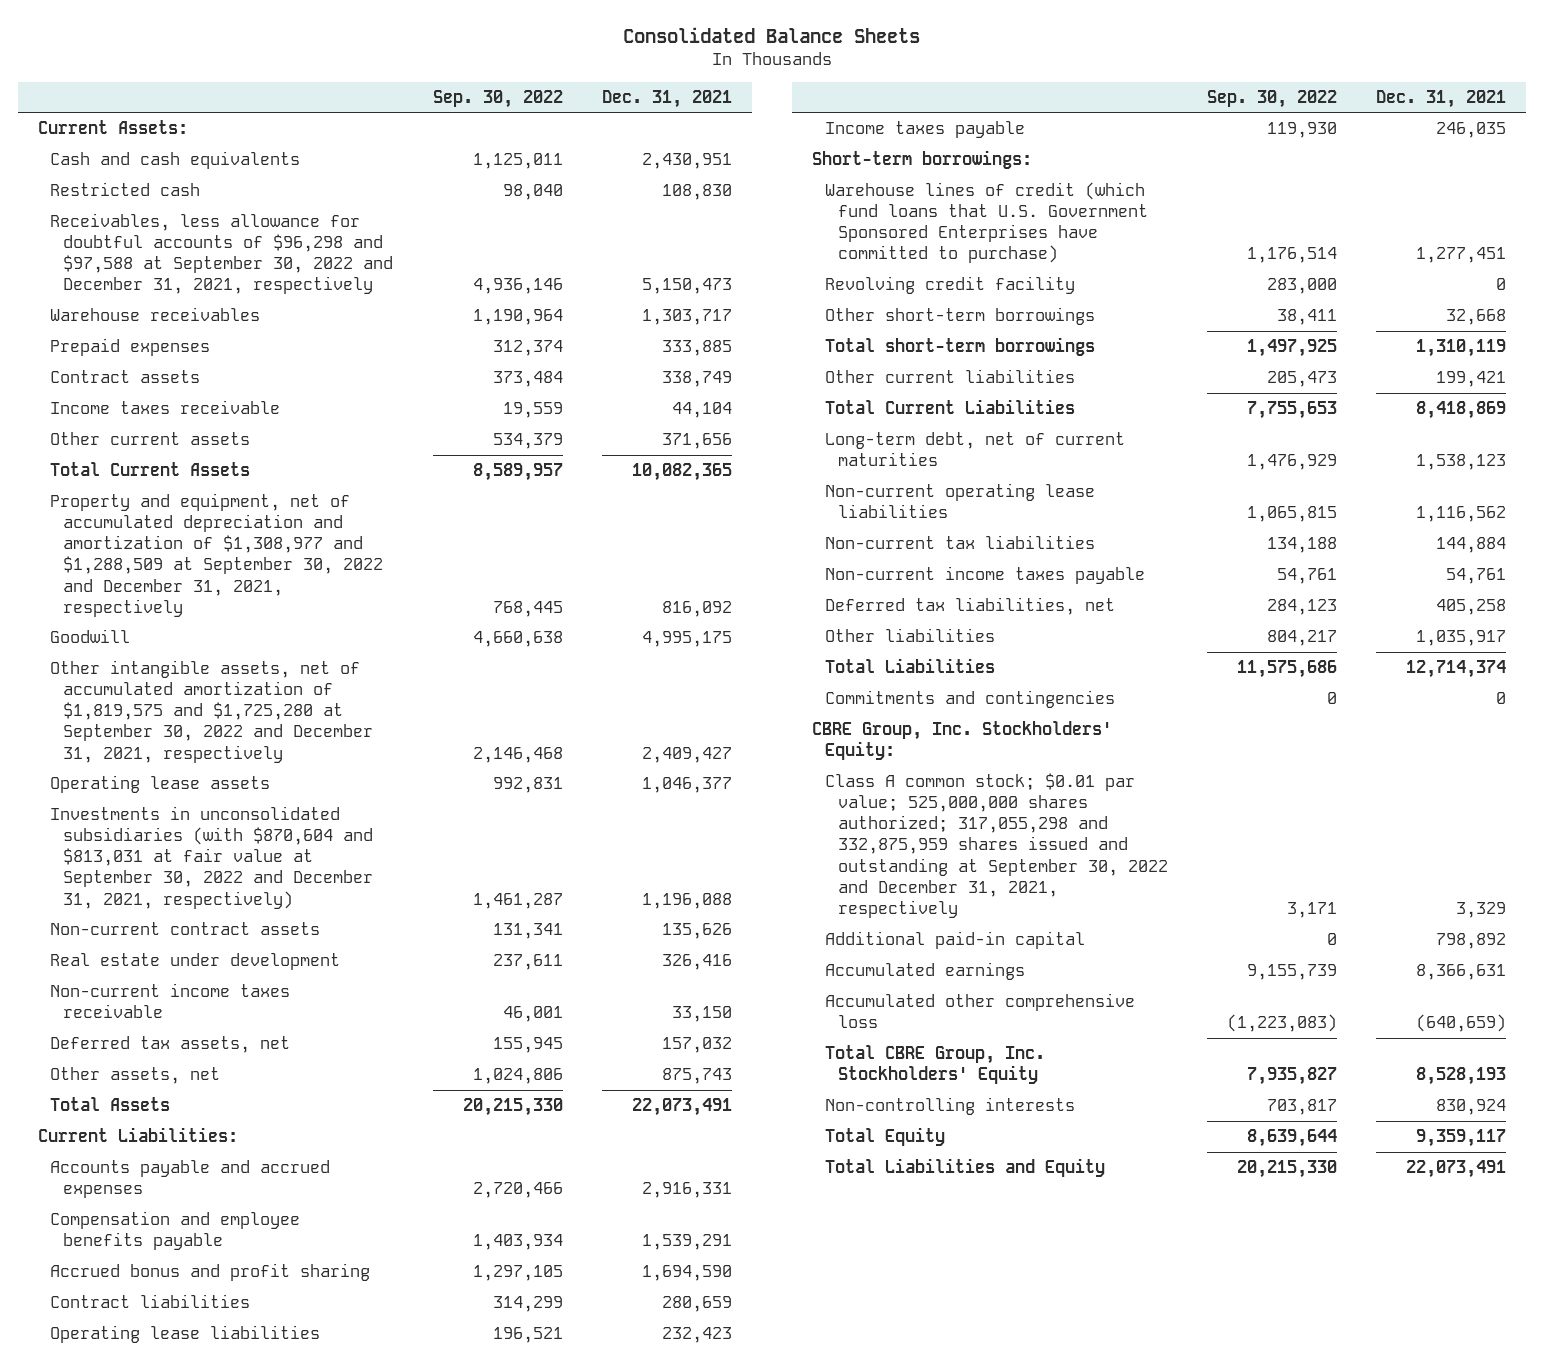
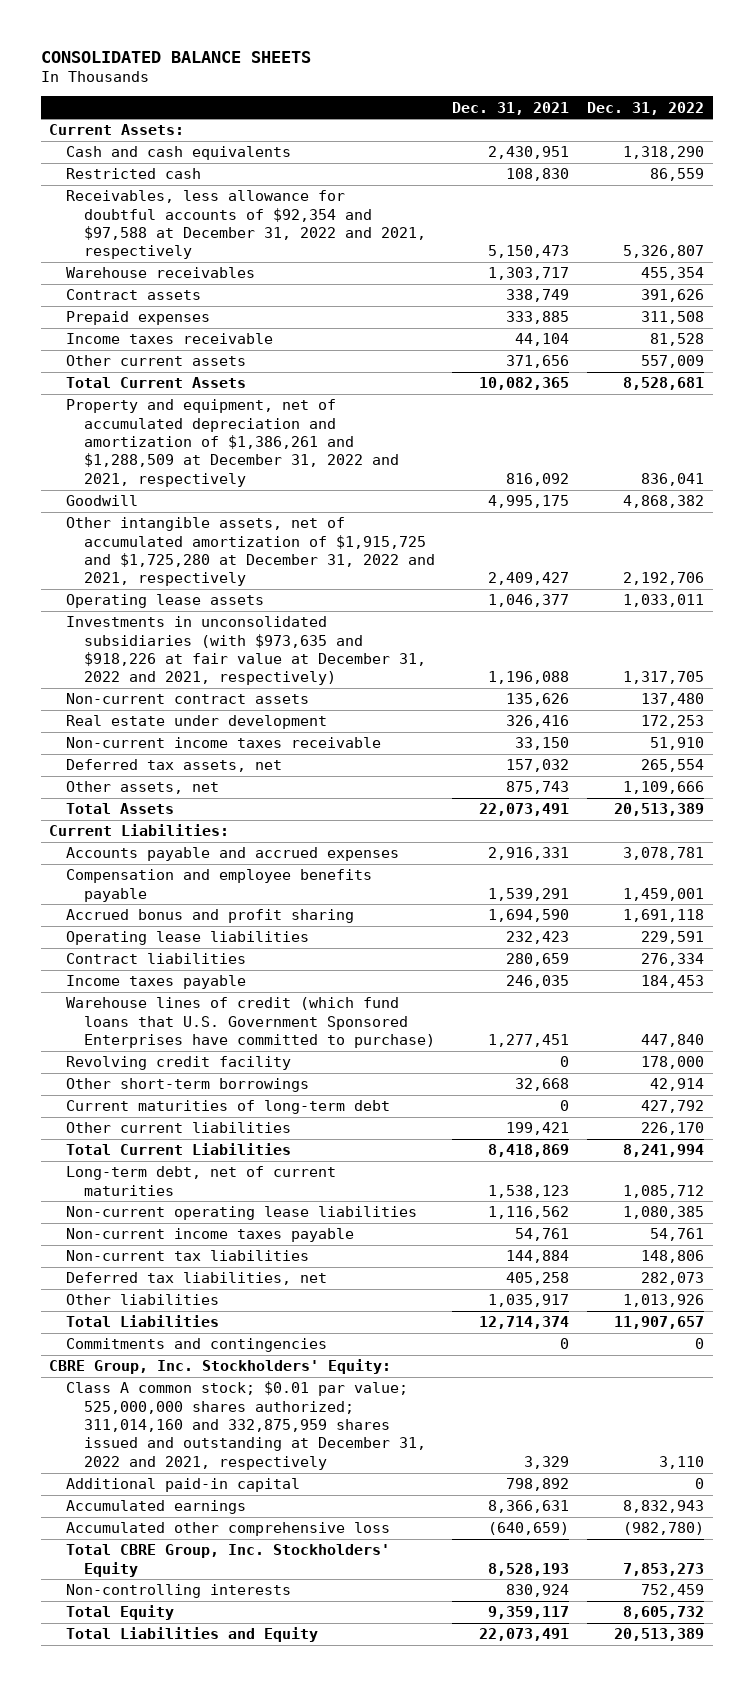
- Consolidated Balance Sheets
+ CONSOLIDATED BALANCE SHEETS
- | Sep. 30, 2022 | Dec. 31, 2021
+ | Dec. 31, 2021 | Dec. 31, 2022
- Receivables, less allowance for doubtful accounts of $96,298 and $97,588 at September 30, 2022 and December 31, 2021, respectively | 4,936,146 | 5,150,473
+ Receivables, less allowance for doubtful accounts of $92,354 and $97,588 at December 31, 2022 and 2021, respectively | 5,150,473 | 5,326,807
moved down: Prepaid expenses | 333,885 | 311,508
- Property and equipment, net of accumulated depreciation and amortization of $1,308,977 and $1,288,509 at September 30, 2022 and December 31, 2021, respectively | 768,445 | 816,092
+ Property and equipment, net of accumulated depreciation and amortization of $1,386,261 and $1,288,509 at December 31, 2022 and 2021, respectively | 816,092 | 836,041
- Other intangible assets, net of accumulated amortization of $1,819,575 and $1,725,280 at September 30, 2022 and December 31, 2021, respectively | 2,146,468 | 2,409,427
+ Other intangible assets, net of accumulated amortization of $1,915,725 and $1,725,280 at December 31, 2022 and 2021, respectively | 2,409,427 | 2,192,706
- Investments in unconsolidated subsidiaries (with $870,604 and $813,031 at fair value at September 30, 2022 and December 31, 2021, respectively) | 1,461,287 | 1,196,088
+ Investments in unconsolidated subsidiaries (with $973,635 and $918,226 at fair value at December 31, 2022 and 2021, respectively) | 1,196,088 | 1,317,705
moved down: Contract liabilities | 280,659 | 276,334
- Short-term borrowings:
- Total short-term borrowings | 1,497,925 | 1,310,119
+ Current maturities of long-term debt | 0 | 427,792
moved down: Non-current tax liabilities | 144,884 | 148,806
- Class A common stock; $0.01 par value; 525,000,000 shares authorized; 317,055,298 and 332,875,959 shares issued and outstanding at September 30, 2022 and December 31, 2021, respectively | 3,171 | 3,329
+ Class A common stock; $0.01 par value; 525,000,000 shares authorized; 311,014,160 and 332,875,959 shares issued and outstanding at December 31, 2022 and 2021, respectively | 3,329 | 3,110

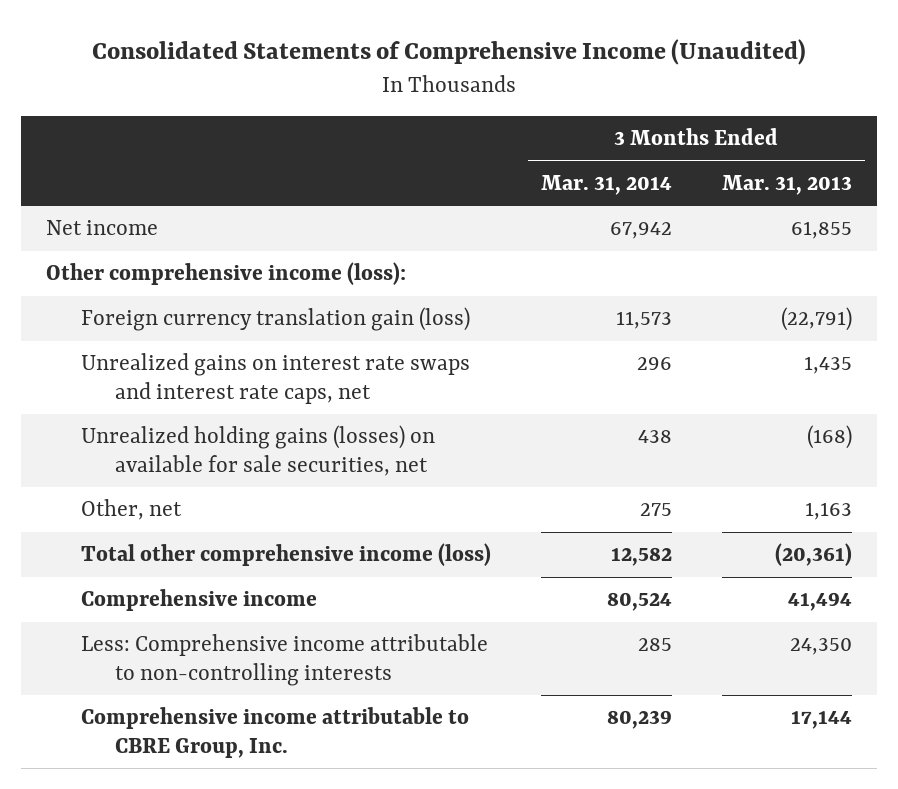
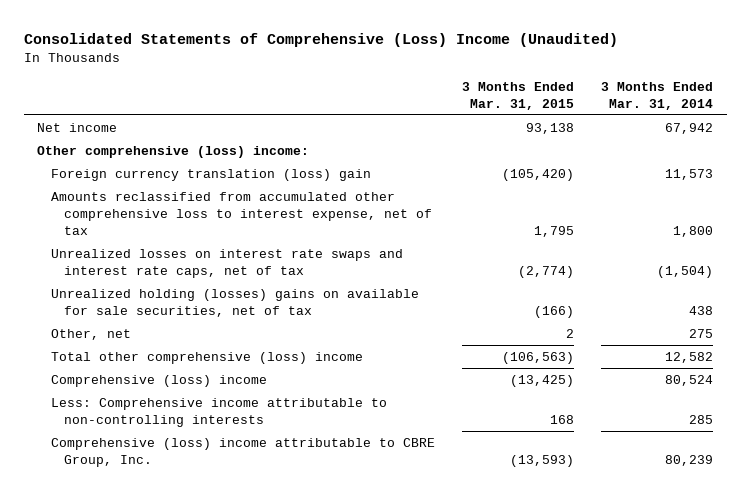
- Consolidated Statements of Comprehensive Income (Unaudited)
+ Consolidated Statements of Comprehensive (Loss) Income (Unaudited)
- | 3 Months Ended Mar. 31, 2014 | 3 Months Ended Mar. 31, 2013
+ | 3 Months Ended Mar. 31, 2015 | 3 Months Ended Mar. 31, 2014
- Other comprehensive income (loss):
- Foreign currency translation gain (loss) | 11,573 | (22,791)
- Unrealized gains on interest rate swaps and interest rate caps, net | 296 | 1,435
- Unrealized holding gains (losses) on available for sale securities, net | 438 | (168)
+ Other comprehensive (loss) income:
+ Foreign currency translation (loss) gain | (105,420) | 11,573
+ Amounts reclassified from accumulated other comprehensive loss to interest expense, net of tax | 1,795 | 1,800
+ Unrealized losses on interest rate swaps and interest rate caps, net of tax | (2,774) | (1,504)
+ Unrealized holding (losses) gains on available for sale securities, net of tax | (166) | 438
- Total other comprehensive income (loss) | 12,582 | (20,361)
- Comprehensive income | 80,524 | 41,494
+ Total other comprehensive (loss) income | (106,563) | 12,582
+ Comprehensive (loss) income | (13,425) | 80,524
- Comprehensive income attributable to CBRE Group, Inc. | 80,239 | 17,144
+ Comprehensive (loss) income attributable to CBRE Group, Inc. | (13,593) | 80,239

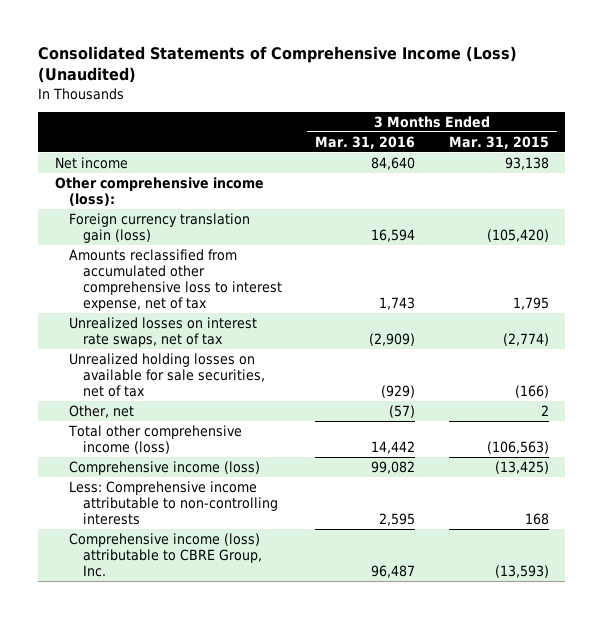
- Consolidated Statements of Comprehensive (Loss) Income (Unaudited)
+ Consolidated Statements of Comprehensive Income (Loss) (Unaudited)
- | 3 Months Ended Mar. 31, 2015 | 3 Months Ended Mar. 31, 2014
+ | 3 Months Ended Mar. 31, 2016 | 3 Months Ended Mar. 31, 2015
- Other comprehensive (loss) income:
- Foreign currency translation (loss) gain | (105,420) | 11,573
+ Other comprehensive income (loss):
+ Foreign currency translation gain (loss) | 16,594 | (105,420)
- Unrealized losses on interest rate swaps and interest rate caps, net of tax | (2,774) | (1,504)
- Unrealized holding (losses) gains on available for sale securities, net of tax | (166) | 438
+ Unrealized losses on interest rate swaps, net of tax | (2,909) | (2,774)
+ Unrealized holding losses on available for sale securities, net of tax | (929) | (166)
- Total other comprehensive (loss) income | (106,563) | 12,582
- Comprehensive (loss) income | (13,425) | 80,524
+ Total other comprehensive income (loss) | 14,442 | (106,563)
+ Comprehensive income (loss) | 99,082 | (13,425)
- Comprehensive (loss) income attributable to CBRE Group, Inc. | (13,593) | 80,239
+ Comprehensive income (loss) attributable to CBRE Group, Inc. | 96,487 | (13,593)

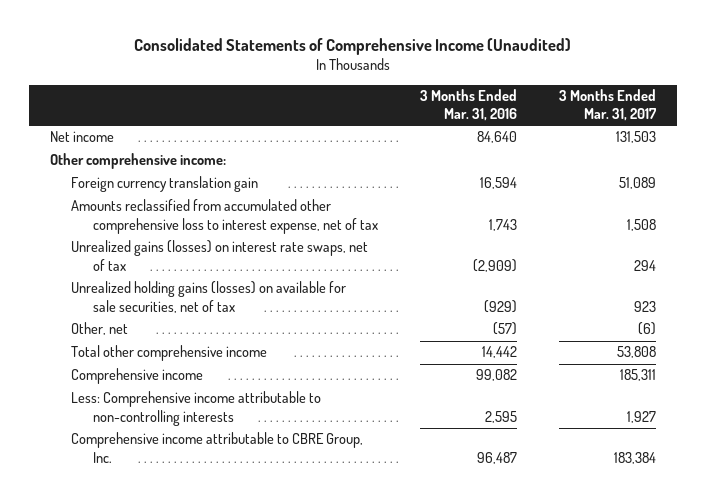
- Consolidated Statements of Comprehensive Income (Loss) (Unaudited)
+ Consolidated Statements of Comprehensive Income (Unaudited)
- | 3 Months Ended Mar. 31, 2016 | 3 Months Ended Mar. 31, 2015
+ | 3 Months Ended Mar. 31, 2016 | 3 Months Ended Mar. 31, 2017
- Other comprehensive income (loss):
- Foreign currency translation gain (loss) | 16,594 | (105,420)
+ Other comprehensive income:
+ Foreign currency translation gain | 16,594 | 51,089
- Unrealized losses on interest rate swaps, net of tax | (2,909) | (2,774)
- Unrealized holding losses on available for sale securities, net of tax | (929) | (166)
+ Unrealized gains (losses) on interest rate swaps, net of tax | (2,909) | 294
+ Unrealized holding gains (losses) on available for sale securities, net of tax | (929) | 923
- Total other comprehensive income (loss) | 14,442 | (106,563)
- Comprehensive income (loss) | 99,082 | (13,425)
+ Total other comprehensive income | 14,442 | 53,808
+ Comprehensive income | 99,082 | 185,311
- Comprehensive income (loss) attributable to CBRE Group, Inc. | 96,487 | (13,593)
+ Comprehensive income attributable to CBRE Group, Inc. | 96,487 | 183,384

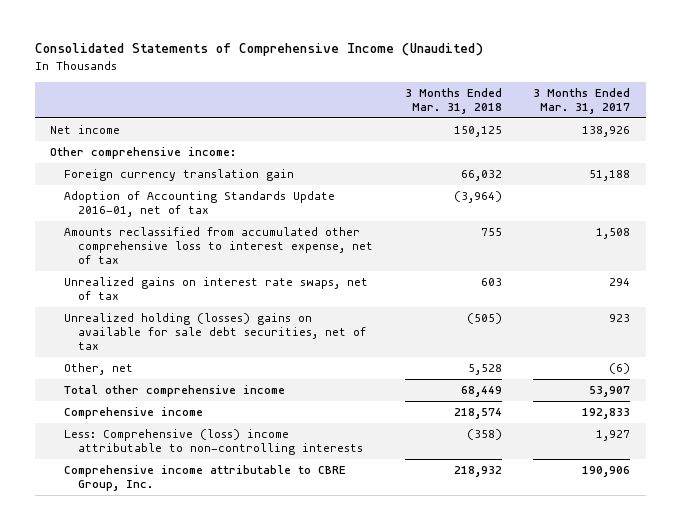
- | 3 Months Ended Mar. 31, 2016 | 3 Months Ended Mar. 31, 2017
+ | 3 Months Ended Mar. 31, 2018 | 3 Months Ended Mar. 31, 2017
- Net income | 84,640 | 131,503
+ Net income | 150,125 | 138,926
- Foreign currency translation gain | 16,594 | 51,089
+ Foreign currency translation gain | 66,032 | 51,188
+ Adoption of Accounting Standards Update 2016-01, net of tax | (3,964) |
- Unrealized gains (losses) on interest rate swaps, net of tax | (2,909) | 294
- Unrealized holding gains (losses) on available for sale securities, net of tax | (929) | 923
+ Unrealized gains on interest rate swaps, net of tax | 603 | 294
+ Unrealized holding (losses) gains on available for sale debt securities, net of tax | (505) | 923
- Total other comprehensive income | 14,442 | 53,808
- Comprehensive income | 99,082 | 185,311
- Less: Comprehensive income attributable to non-controlling interests | 2,595 | 1,927
- Comprehensive income attributable to CBRE Group, Inc. | 96,487 | 183,384
+ Total other comprehensive income | 68,449 | 53,907
+ Comprehensive income | 218,574 | 192,833
+ Less: Comprehensive (loss) income attributable to non-controlling interests | (358) | 1,927
+ Comprehensive income attributable to CBRE Group, Inc. | 218,932 | 190,906

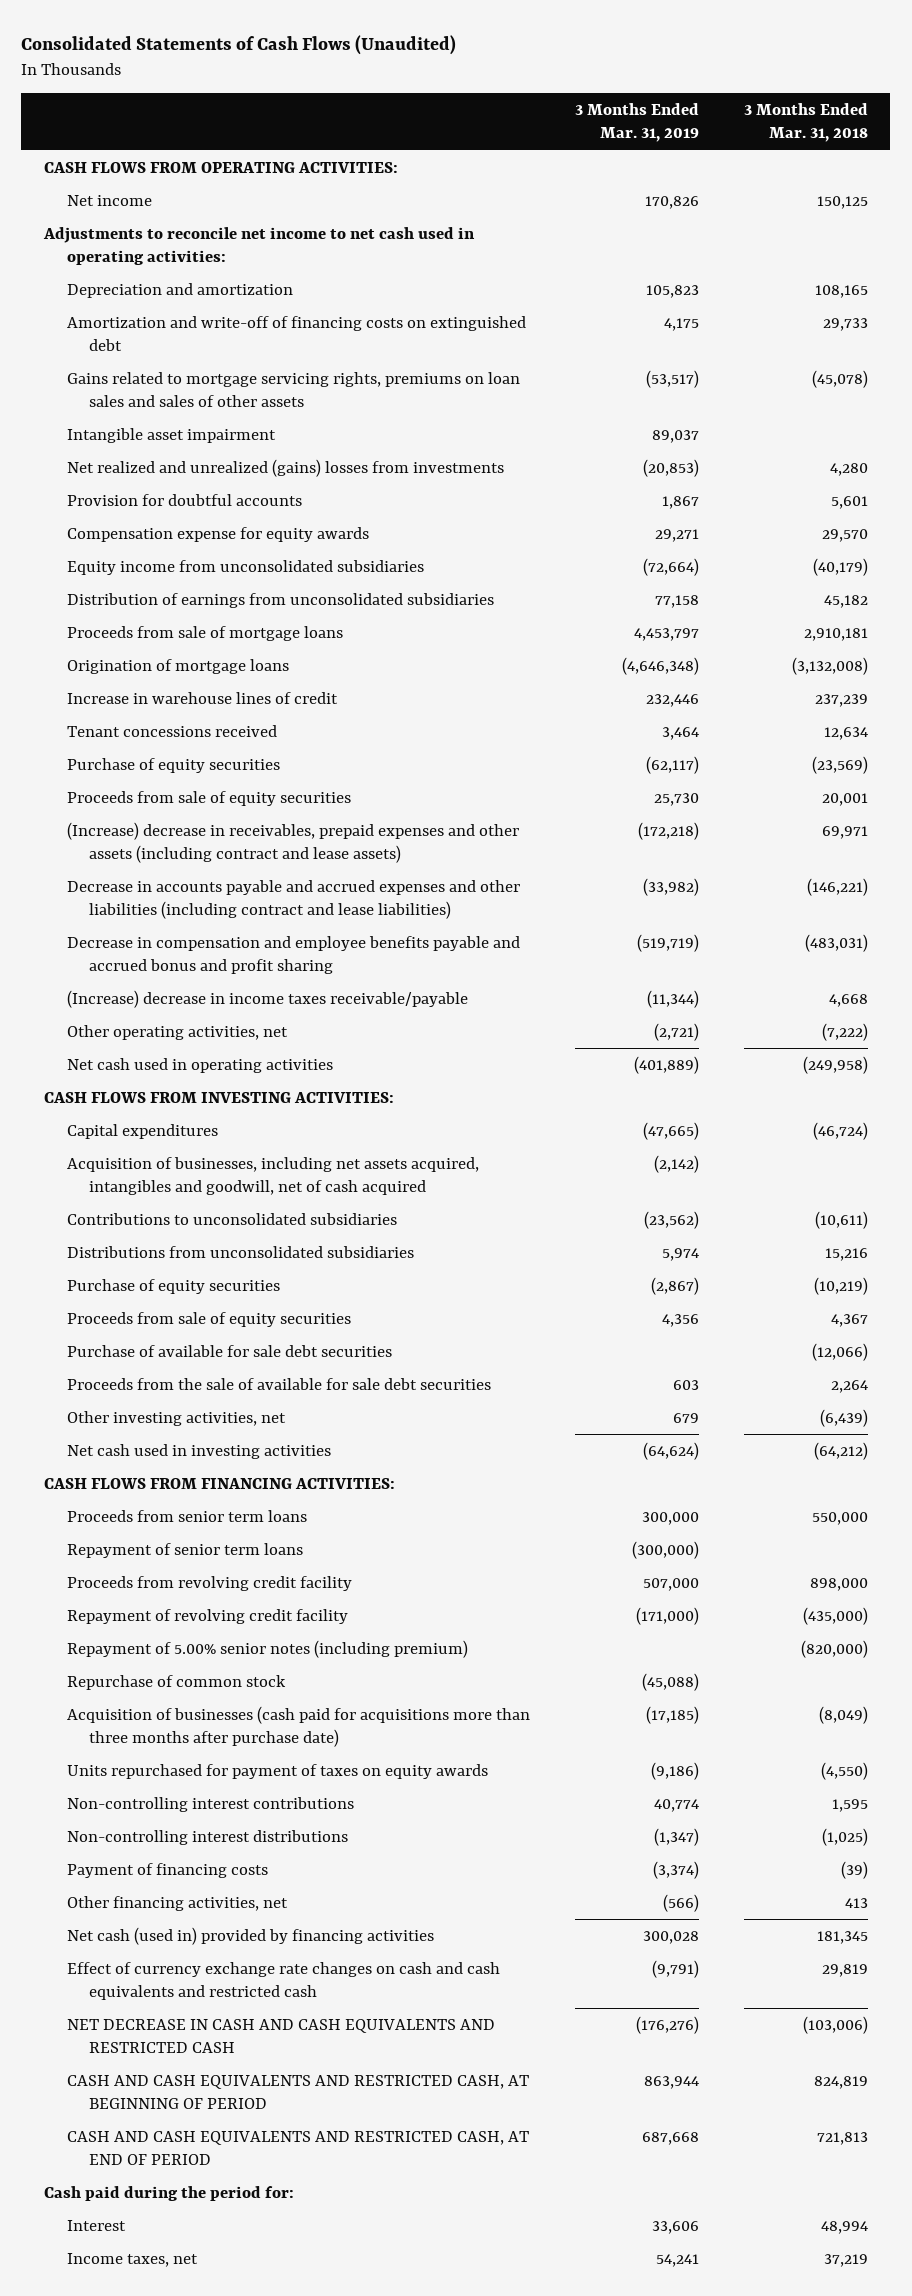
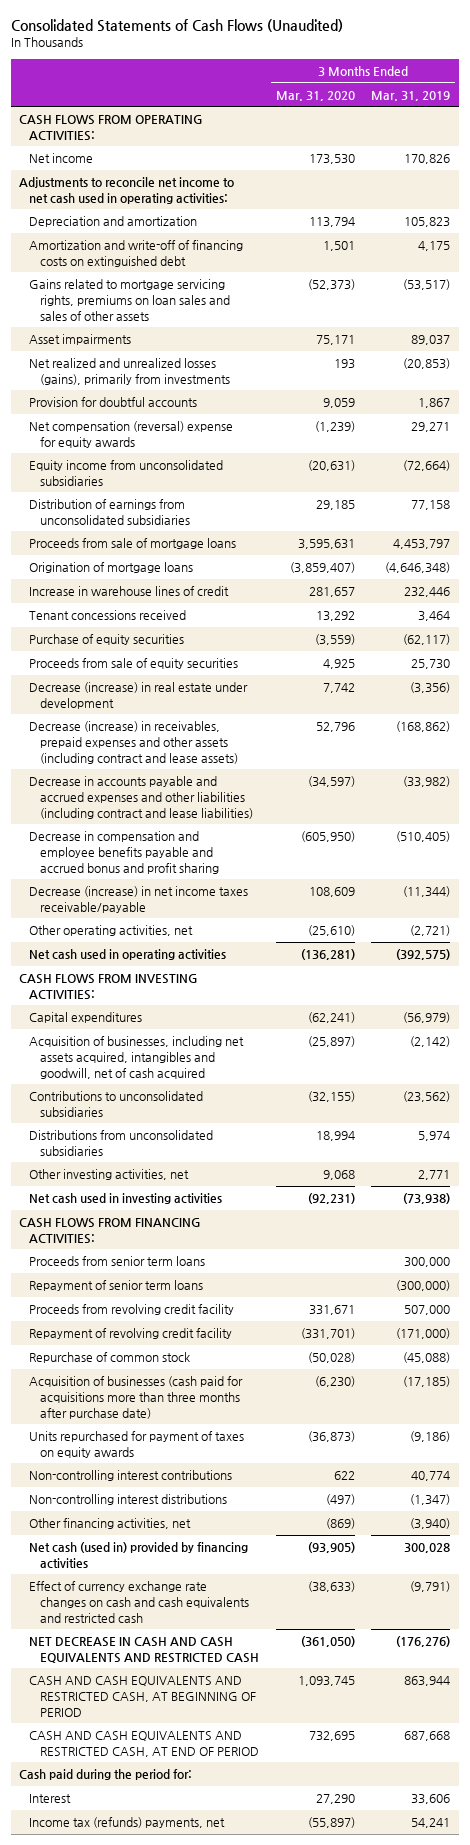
- | 3 Months Ended Mar. 31, 2019 | 3 Months Ended Mar. 31, 2018
+ | 3 Months Ended Mar. 31, 2020 | 3 Months Ended Mar. 31, 2019
- Intangible asset impairment | 89,037 |
- Net realized and unrealized (gains) losses from investments | (20,853) | 4,280
+ Asset impairments | 75,171 | 89,037
+ Net realized and unrealized losses (gains), primarily from investments | 193 | (20,853)
- Compensation expense for equity awards | 29,271 | 29,570
+ Net compensation (reversal) expense for equity awards | (1,239) | 29,271
- (Increase) decrease in receivables, prepaid expenses and other assets (including contract and lease assets) | (172,218) | 69,971
+ Decrease (increase) in real estate under development | 7,742 | (3,356)
+ Decrease (increase) in receivables, prepaid expenses and other assets (including contract and lease assets) | 52,796 | (168,862)
- Decrease in compensation and employee benefits payable and accrued bonus and profit sharing | (519,719) | (483,031)
- (Increase) decrease in income taxes receivable/payable | (11,344) | 4,668
+ Decrease in compensation and employee benefits payable and accrued bonus and profit sharing | (605,950) | (510,405)
+ Decrease (increase) in net income taxes receivable/payable | 108,609 | (11,344)
- Net cash used in operating activities | (401,889) | (249,958)
+ Net cash used in operating activities | (136,281) | (392,575)
- Capital expenditures | (47,665) | (46,724)
+ Capital expenditures | (62,241) | (56,979)
- Purchase of equity securities | (2,867) | (10,219)
- Proceeds from sale of equity securities | 4,356 | 4,367
- Purchase of available for sale debt securities | | (12,066)
- Proceeds from the sale of available for sale debt securities | 603 | 2,264
- Other investing activities, net | 679 | (6,439)
- Net cash used in investing activities | (64,624) | (64,212)
+ Other investing activities, net | 9,068 | 2,771
+ Net cash used in investing activities | (92,231) | (73,938)
- Repayment of 5.00% senior notes (including premium) | | (820,000)
- Payment of financing costs | (3,374) | (39)
- Other financing activities, net | (566) | 413
+ Other financing activities, net | (869) | (3,940)
- Income taxes, net | 54,241 | 37,219
+ Income tax (refunds) payments, net | (55,897) | 54,241

